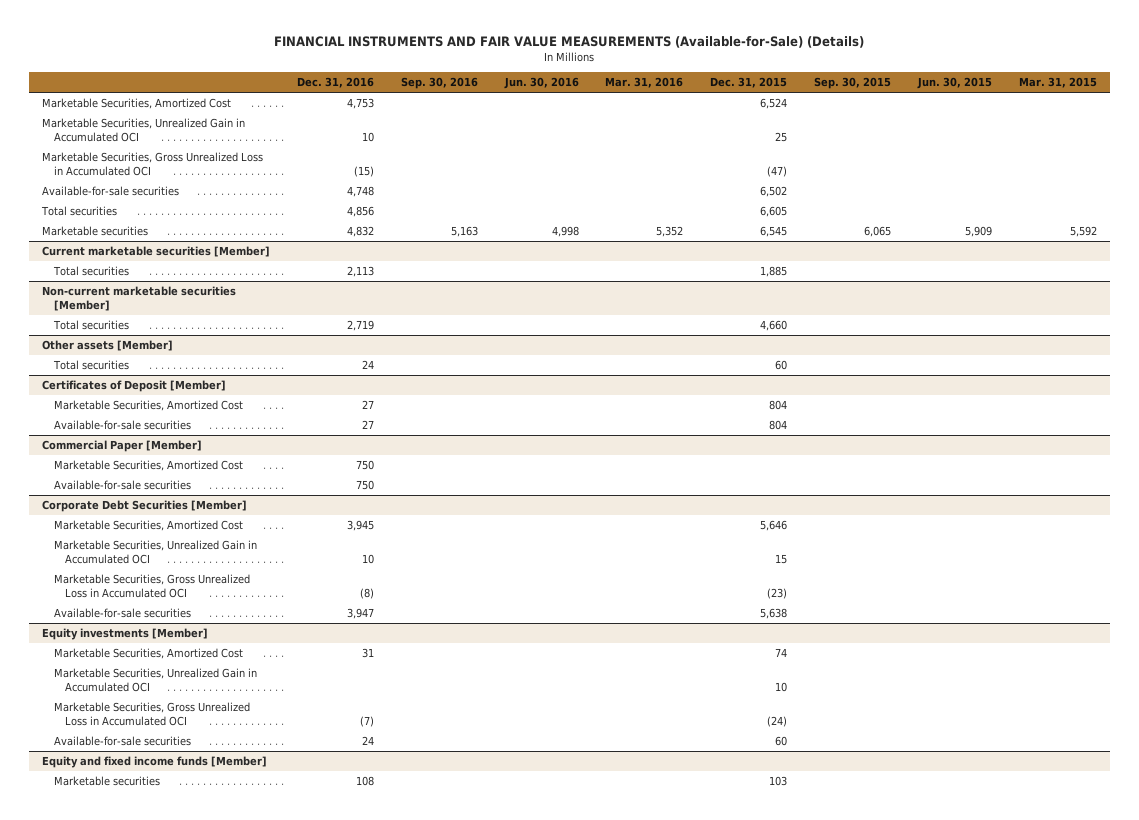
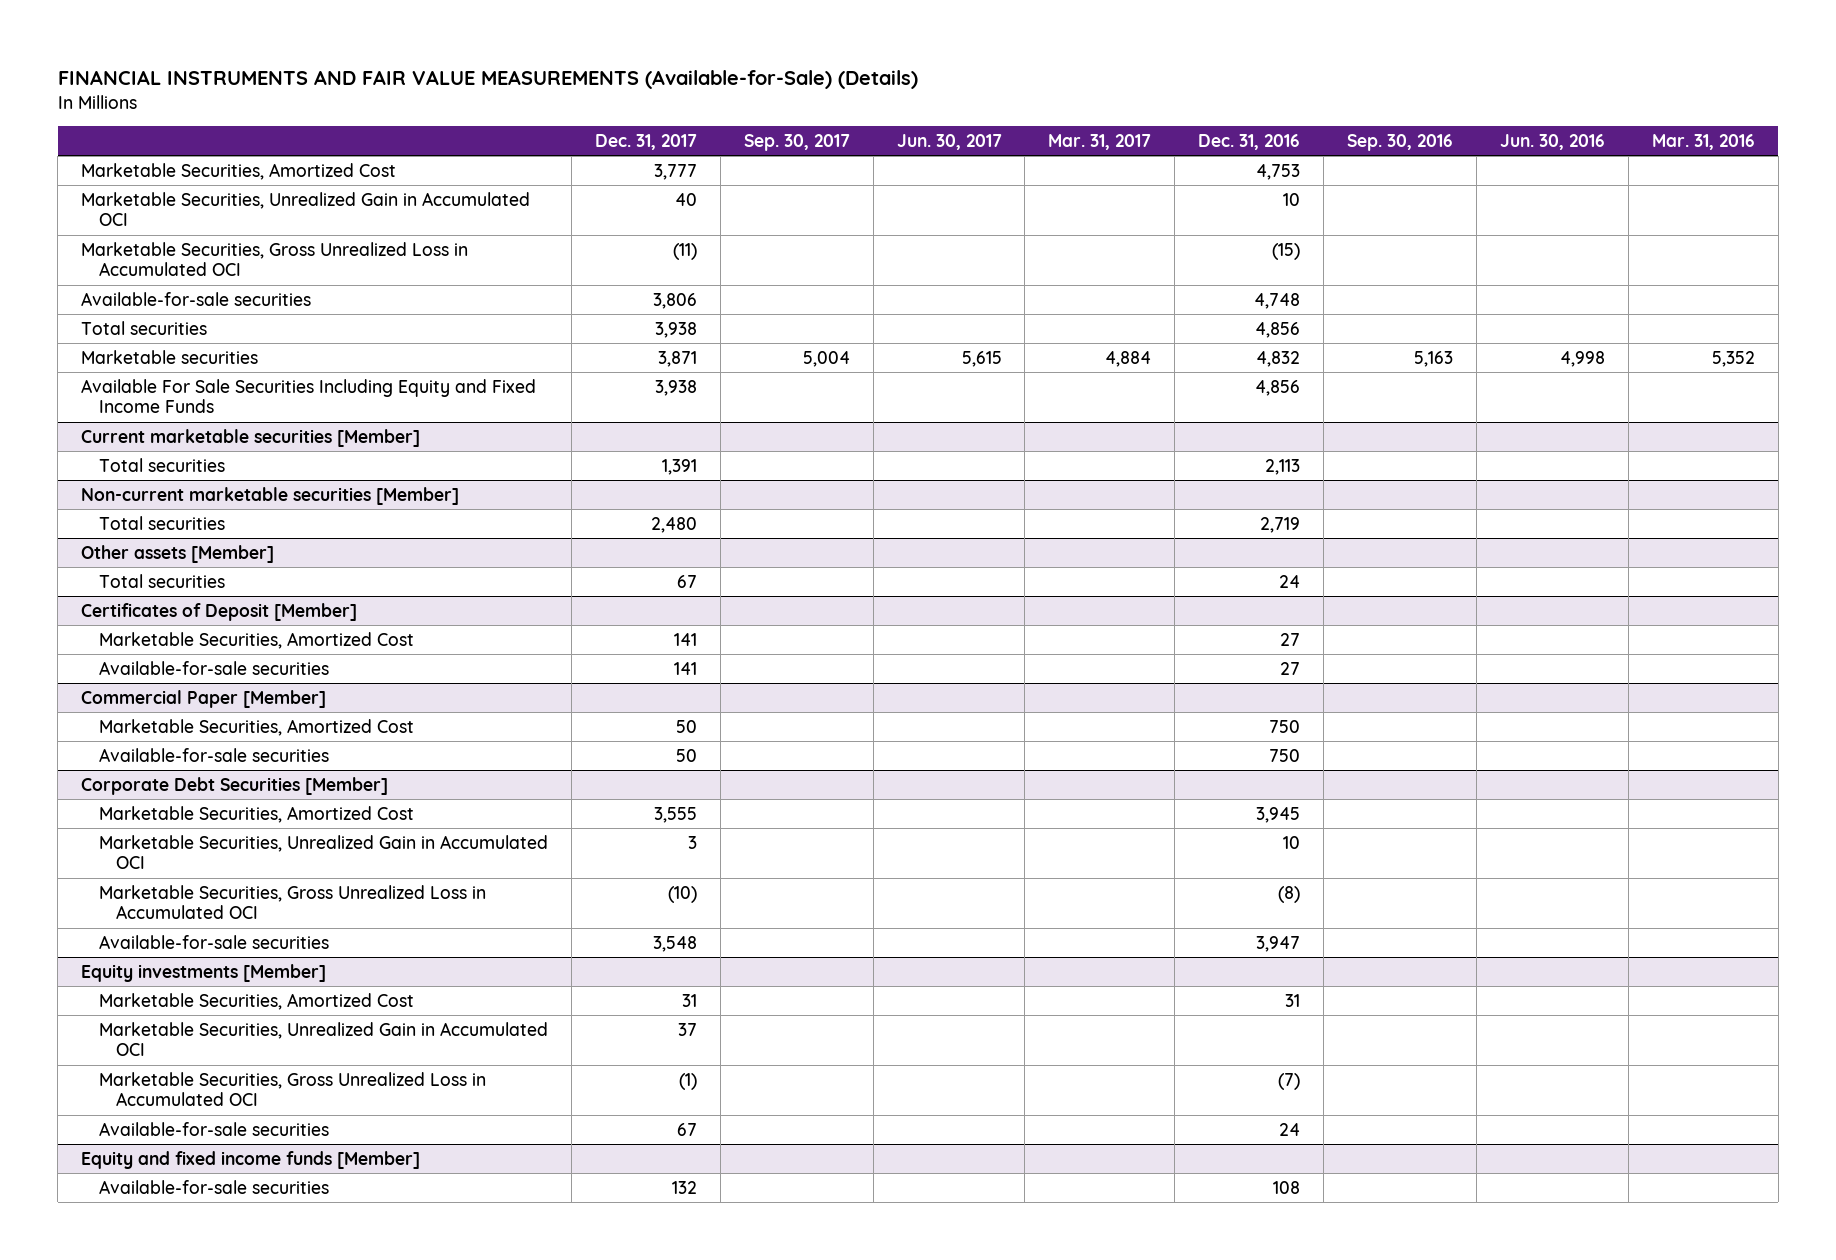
- | Dec. 31, 2016 | Sep. 30, 2016 | Jun. 30, 2016 | Mar. 31, 2016 | Dec. 31, 2015 | Sep. 30, 2015 | Jun. 30, 2015 | Mar. 31, 2015
+ | Dec. 31, 2017 | Sep. 30, 2017 | Jun. 30, 2017 | Mar. 31, 2017 | Dec. 31, 2016 | Sep. 30, 2016 | Jun. 30, 2016 | Mar. 31, 2016
+ Available For Sale Securities Including Equity and Fixed Income Funds | 3,938 | | | | 4,856 | | |
@ Equity and fixed income funds [Member]
- Marketable securities | 108 | | | | 103 | | |
+ Available-for-sale securities | 132 | | | | 108 | | |

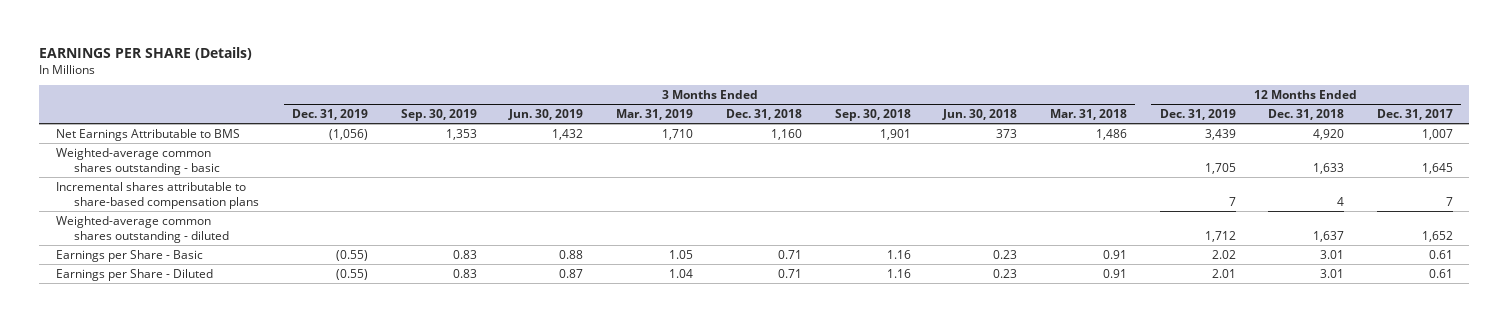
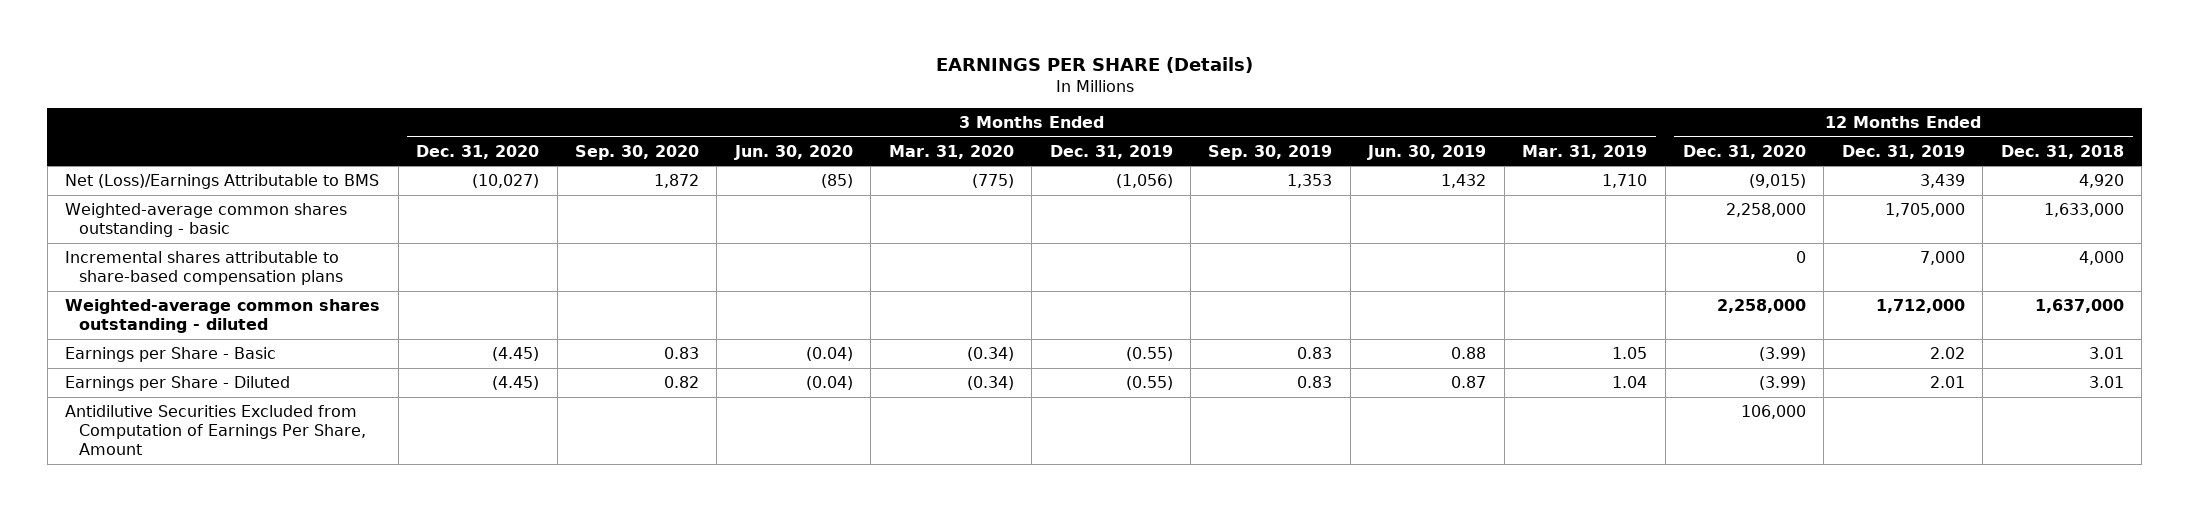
- | 3 Months Ended Dec. 31, 2019 | 3 Months Ended Sep. 30, 2019 | 3 Months Ended Jun. 30, 2019 | 3 Months Ended Mar. 31, 2019 | 3 Months Ended Dec. 31, 2018 | 3 Months Ended Sep. 30, 2018 | 3 Months Ended Jun. 30, 2018 | 3 Months Ended Mar. 31, 2018 | 12 Months Ended Dec. 31, 2019 | 12 Months Ended Dec. 31, 2018 | 12 Months Ended Dec. 31, 2017
+ | 3 Months Ended Dec. 31, 2020 | 3 Months Ended Sep. 30, 2020 | 3 Months Ended Jun. 30, 2020 | 3 Months Ended Mar. 31, 2020 | 3 Months Ended Dec. 31, 2019 | 3 Months Ended Sep. 30, 2019 | 3 Months Ended Jun. 30, 2019 | 3 Months Ended Mar. 31, 2019 | 12 Months Ended Dec. 31, 2020 | 12 Months Ended Dec. 31, 2019 | 12 Months Ended Dec. 31, 2018
- Net Earnings Attributable to BMS | (1,056) | 1,353 | 1,432 | 1,710 | 1,160 | 1,901 | 373 | 1,486 | 3,439 | 4,920 | 1,007
- Weighted-average common shares outstanding - basic | | | | | | | | | 1,705 | 1,633 | 1,645
- Incremental shares attributable to share-based compensation plans | | | | | | | | | 7 | 4 | 7
- Weighted-average common shares outstanding - diluted | | | | | | | | | 1,712 | 1,637 | 1,652
+ Net (Loss)/Earnings Attributable to BMS | (10,027) | 1,872 | (85) | (775) | (1,056) | 1,353 | 1,432 | 1,710 | (9,015) | 3,439 | 4,920
+ Weighted-average common shares outstanding - basic | | | | | | | | | 2,258,000 | 1,705,000 | 1,633,000
+ Incremental shares attributable to share-based compensation plans | | | | | | | | | 0 | 7,000 | 4,000
+ Weighted-average common shares outstanding - diluted | | | | | | | | | 2,258,000 | 1,712,000 | 1,637,000
+ Antidilutive Securities Excluded from Computation of Earnings Per Share, Amount | | | | | | | | | 106,000 | |

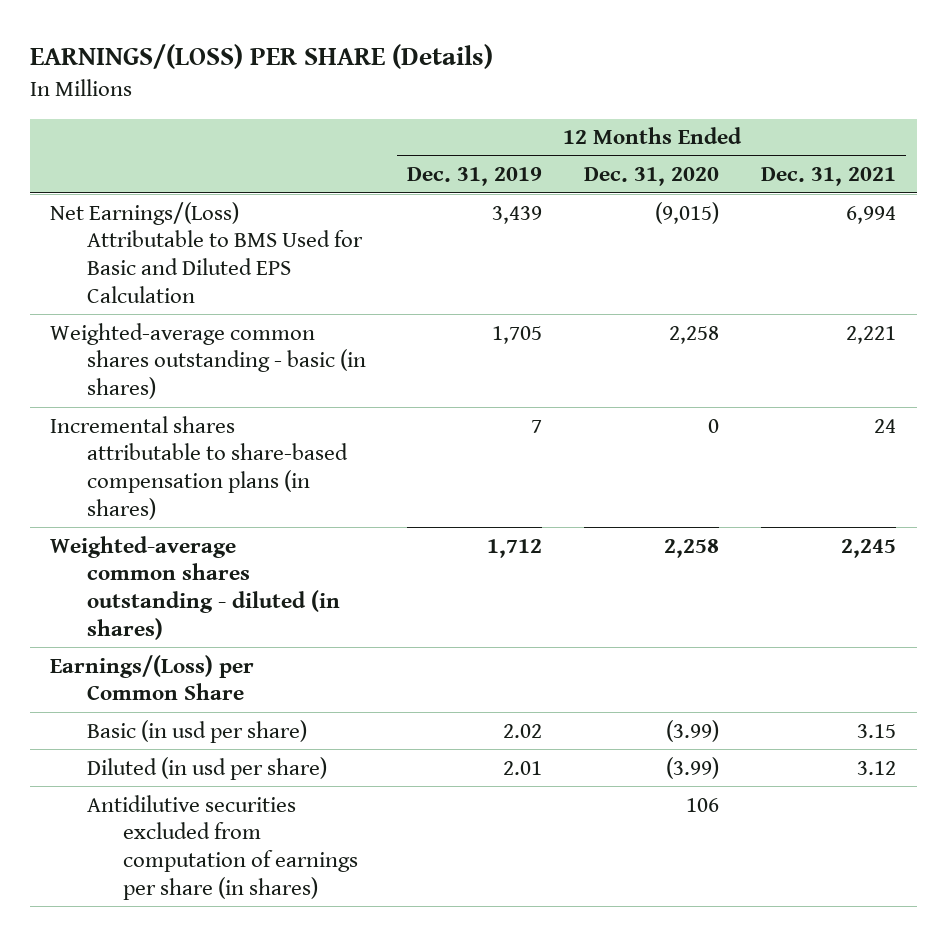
- EARNINGS PER SHARE (Details)
+ EARNINGS/(LOSS) PER SHARE (Details)
- | 3 Months Ended Dec. 31, 2020 | 3 Months Ended Sep. 30, 2020 | 3 Months Ended Jun. 30, 2020 | 3 Months Ended Mar. 31, 2020 | 3 Months Ended Dec. 31, 2019 | 3 Months Ended Sep. 30, 2019 | 3 Months Ended Jun. 30, 2019 | 3 Months Ended Mar. 31, 2019 | 12 Months Ended Dec. 31, 2020 | 12 Months Ended Dec. 31, 2019 | 12 Months Ended Dec. 31, 2018
+ | 12 Months Ended Dec. 31, 2019 | 12 Months Ended Dec. 31, 2020 | 12 Months Ended Dec. 31, 2021
- Net (Loss)/Earnings Attributable to BMS | (10,027) | 1,872 | (85) | (775) | (1,056) | 1,353 | 1,432 | 1,710 | (9,015) | 3,439 | 4,920
- Weighted-average common shares outstanding - basic | | | | | | | | | 2,258,000 | 1,705,000 | 1,633,000
- Incremental shares attributable to share-based compensation plans | | | | | | | | | 0 | 7,000 | 4,000
- Weighted-average common shares outstanding - diluted | | | | | | | | | 2,258,000 | 1,712,000 | 1,637,000
- Earnings per Share - Basic | (4.45) | 0.83 | (0.04) | (0.34) | (0.55) | 0.83 | 0.88 | 1.05 | (3.99) | 2.02 | 3.01
- Earnings per Share - Diluted | (4.45) | 0.82 | (0.04) | (0.34) | (0.55) | 0.83 | 0.87 | 1.04 | (3.99) | 2.01 | 3.01
- Antidilutive Securities Excluded from Computation of Earnings Per Share, Amount | | | | | | | | | 106,000 | |
+ Net Earnings/(Loss) Attributable to BMS Used for Basic and Diluted EPS Calculation | 3,439 | (9,015) | 6,994
+ Weighted-average common shares outstanding - basic (in shares) | 1,705 | 2,258 | 2,221
+ Incremental shares attributable to share-based compensation plans (in shares) | 7 | 0 | 24
+ Weighted-average common shares outstanding - diluted (in shares) | 1,712 | 2,258 | 2,245
+ Earnings/(Loss) per Common Share
+ Basic (in usd per share) | 2.02 | (3.99) | 3.15
+ Diluted (in usd per share) | 2.01 | (3.99) | 3.12
+ Antidilutive securities excluded from computation of earnings per share (in shares) | | 106 |

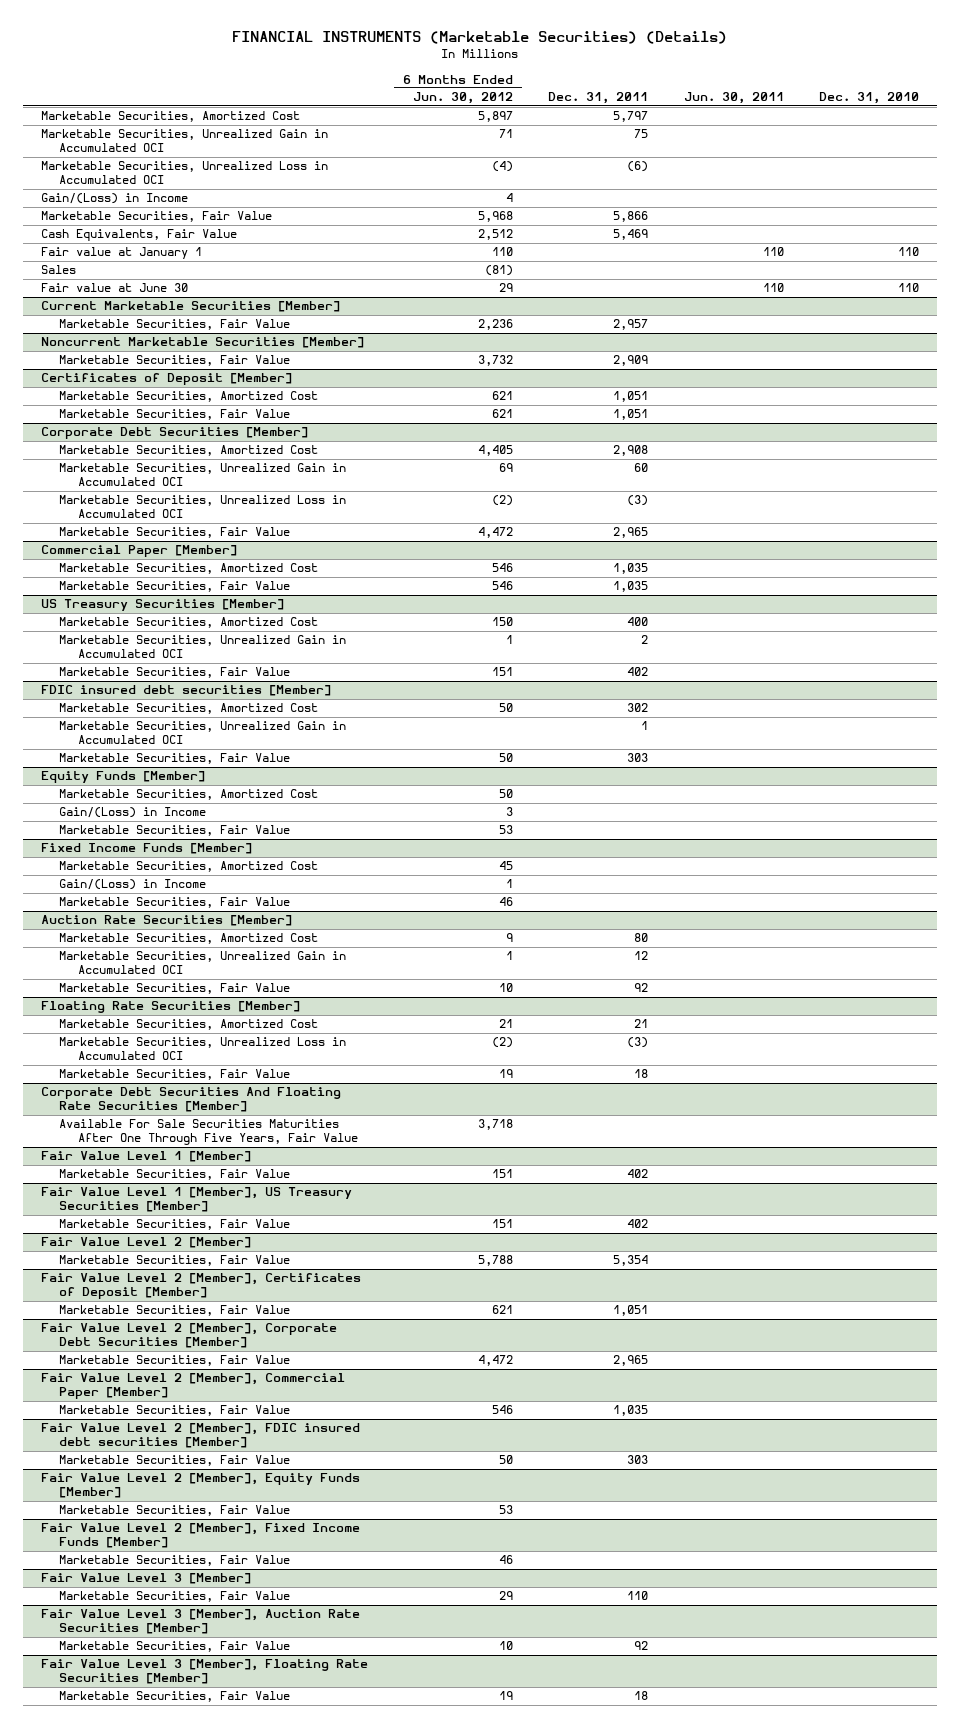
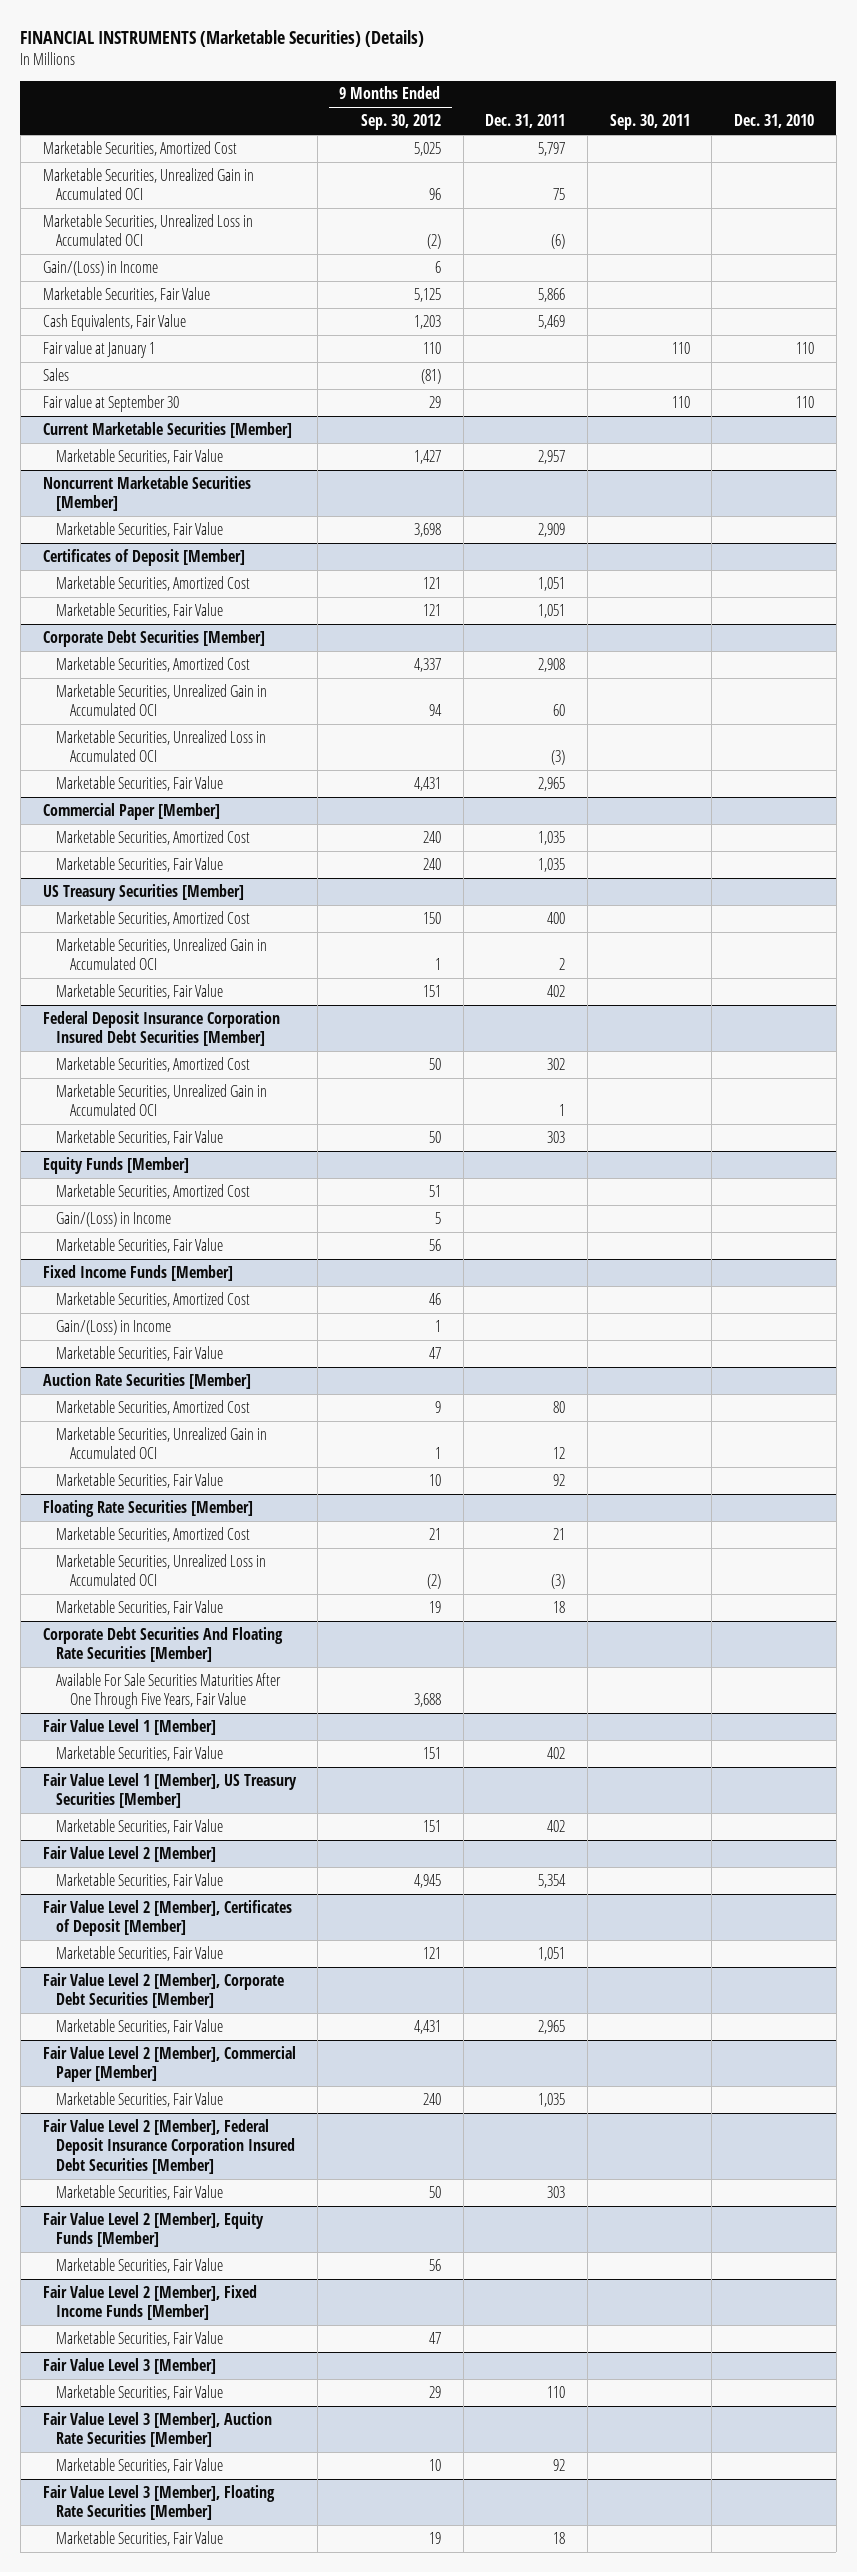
- | 6 Months Ended Jun. 30, 2012 | Dec. 31, 2011 | Jun. 30, 2011 | Dec. 31, 2010
+ | 9 Months Ended Sep. 30, 2012 | Dec. 31, 2011 | Sep. 30, 2011 | Dec. 31, 2010
- Fair value at June 30 | 29 | | 110 | 110
+ Fair value at September 30 | 29 | | 110 | 110
- FDIC insured debt securities [Member]
+ Federal Deposit Insurance Corporation Insured Debt Securities [Member]
- Fair Value Level 2 [Member], FDIC insured debt securities [Member]
+ Fair Value Level 2 [Member], Federal Deposit Insurance Corporation Insured Debt Securities [Member]

